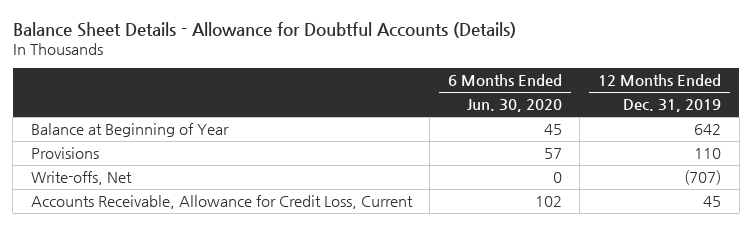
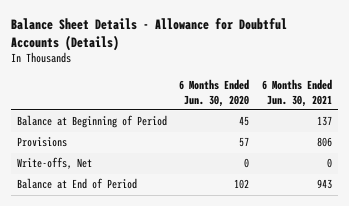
- | 6 Months Ended Jun. 30, 2020 | 12 Months Ended Dec. 31, 2019
+ | 6 Months Ended Jun. 30, 2020 | 6 Months Ended Jun. 30, 2021
- Balance at Beginning of Year | 45 | 642
+ Balance at Beginning of Period | 45 | 137
- Accounts Receivable, Allowance for Credit Loss, Current | 102 | 45
+ Balance at End of Period | 102 | 943

